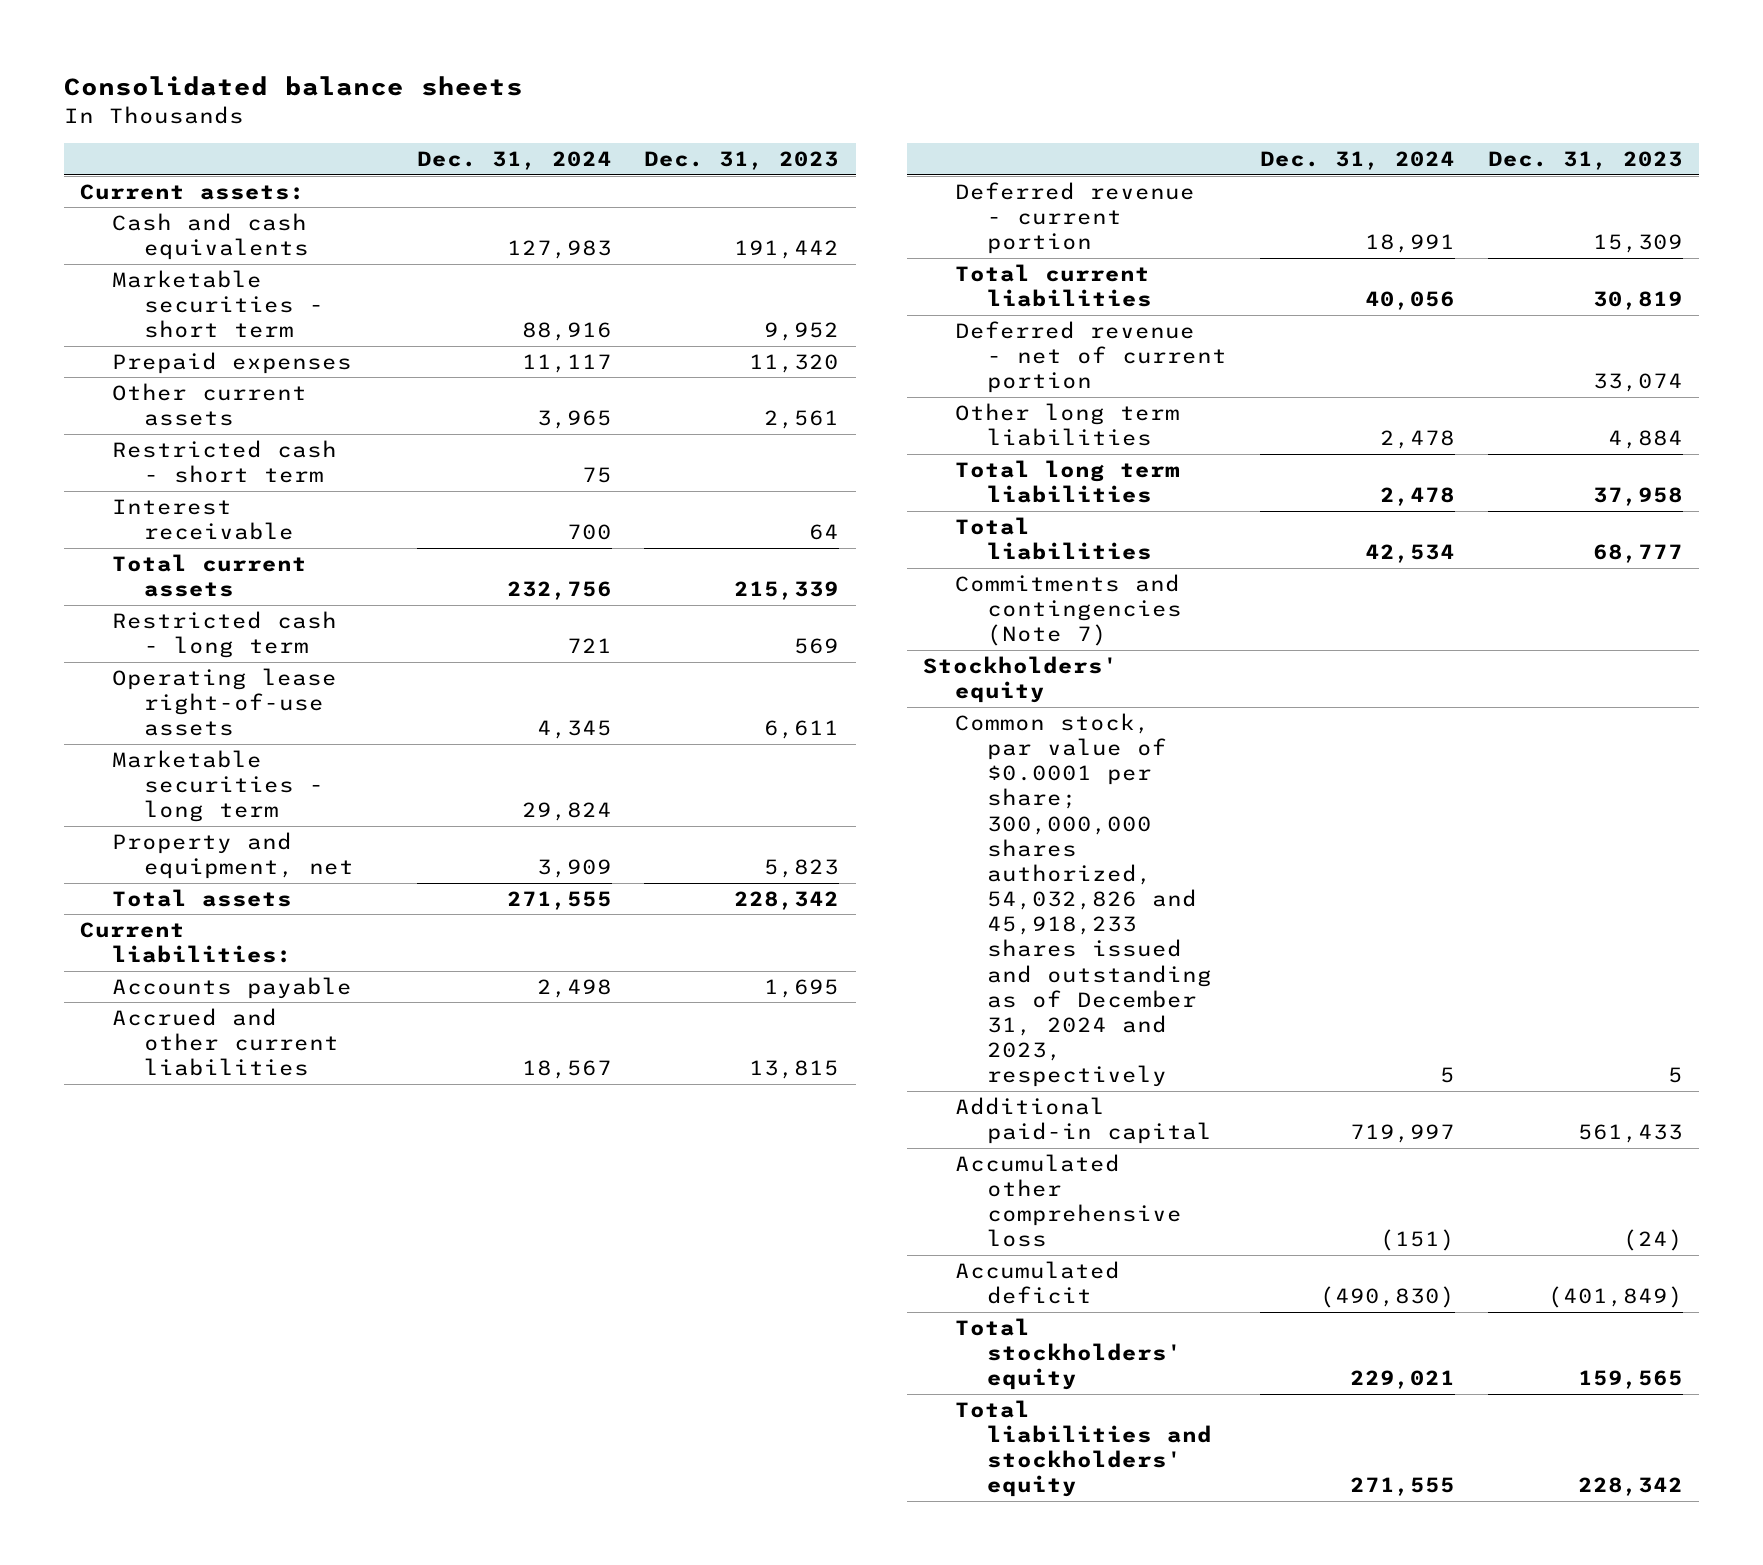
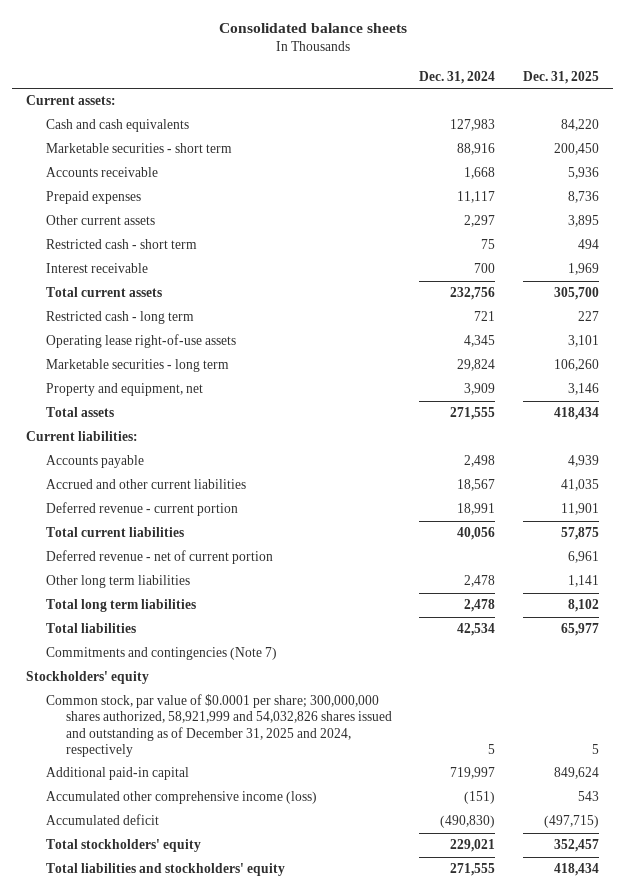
- | Dec. 31, 2024 | Dec. 31, 2023
+ | Dec. 31, 2024 | Dec. 31, 2025
+ Accounts receivable | 1,668 | 5,936
- Other current assets | 3,965 | 2,561
+ Other current assets | 2,297 | 3,895
- Common stock, par value of $0.0001 per share; 300,000,000 shares authorized, 54,032,826 and 45,918,233 shares issued and outstanding as of December 31, 2024 and 2023, respectively | 5 | 5
+ Common stock, par value of $0.0001 per share; 300,000,000 shares authorized, 58,921,999 and 54,032,826 shares issued and outstanding as of December 31, 2025 and 2024, respectively | 5 | 5
- Accumulated other comprehensive loss | (151) | (24)
+ Accumulated other comprehensive income (loss) | (151) | 543

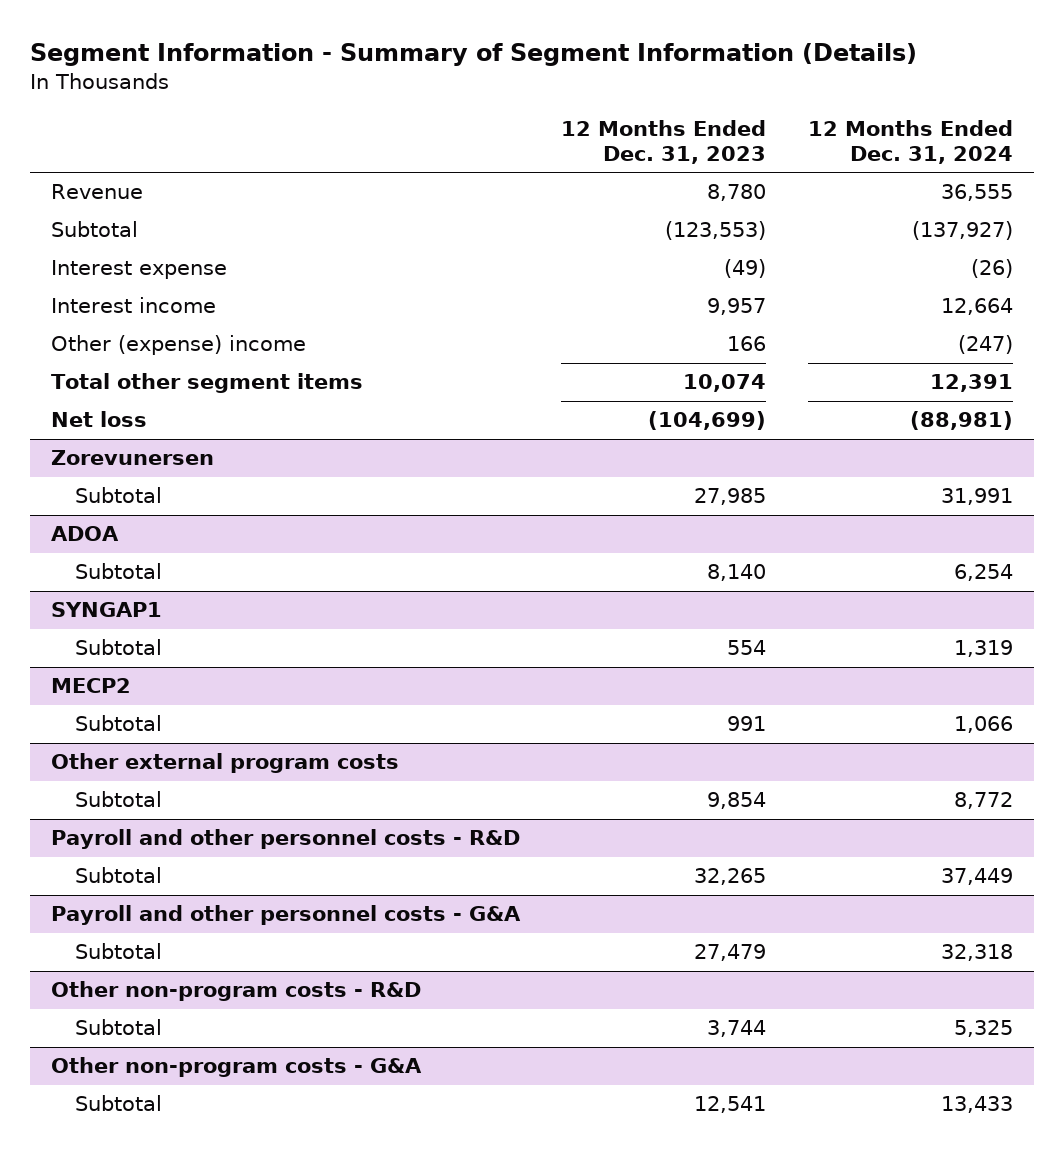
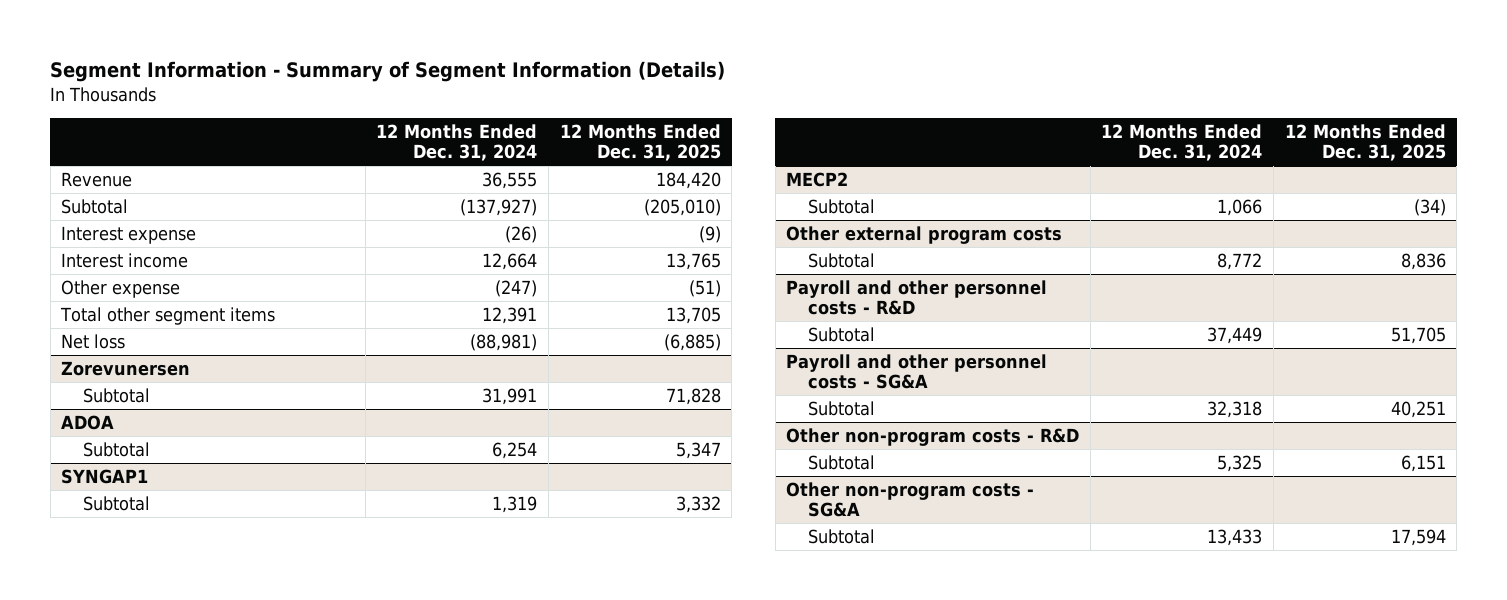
- | 12 Months Ended Dec. 31, 2023 | 12 Months Ended Dec. 31, 2024
+ | 12 Months Ended Dec. 31, 2024 | 12 Months Ended Dec. 31, 2025
- Other (expense) income | 166 | (247)
+ Other expense | (247) | (51)
- Payroll and other personnel costs - G&A
+ Payroll and other personnel costs - SG&A
- Other non-program costs - G&A
+ Other non-program costs - SG&A

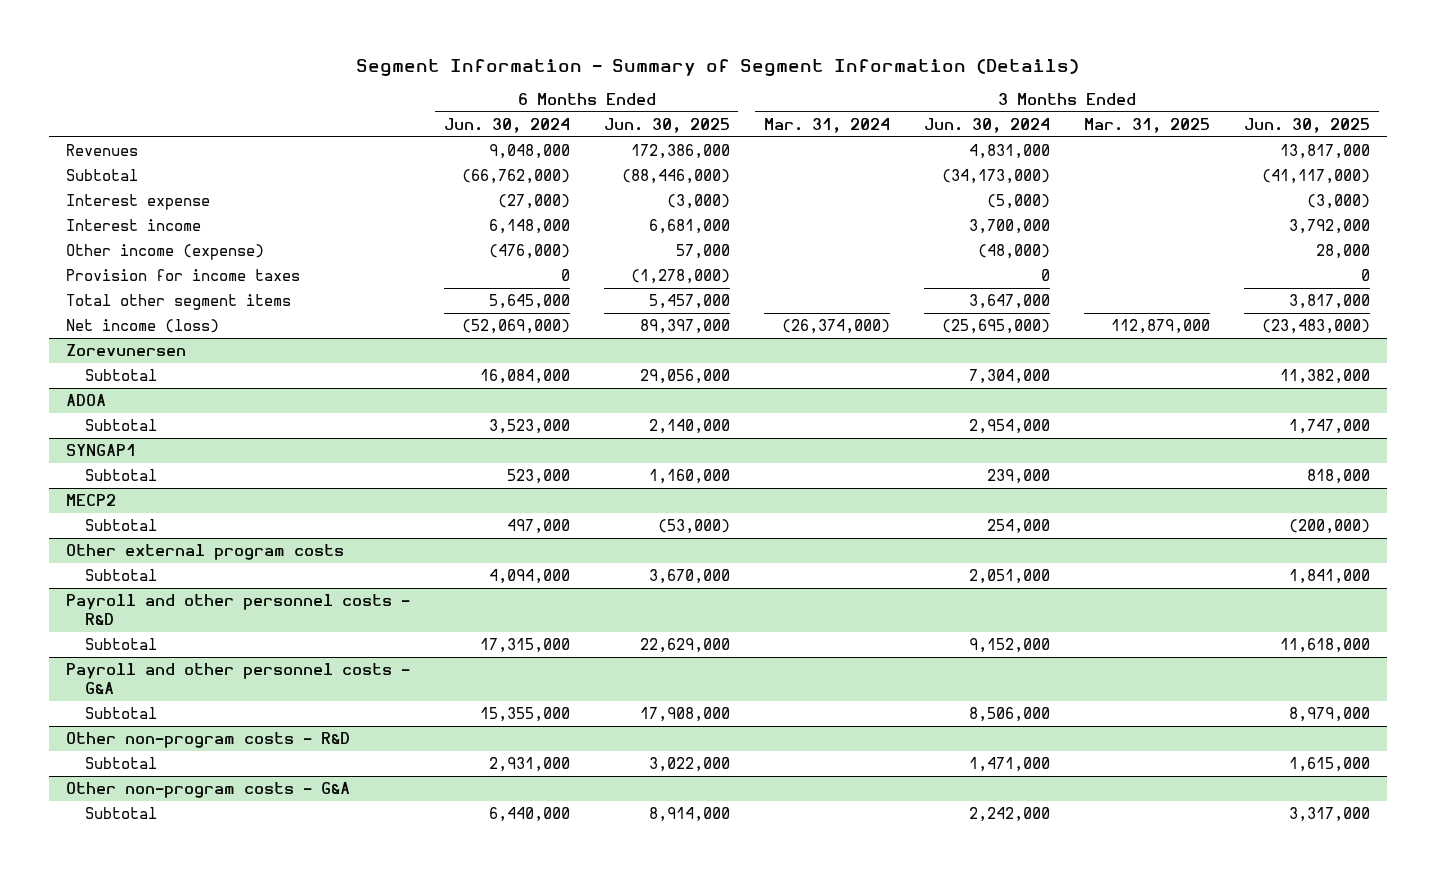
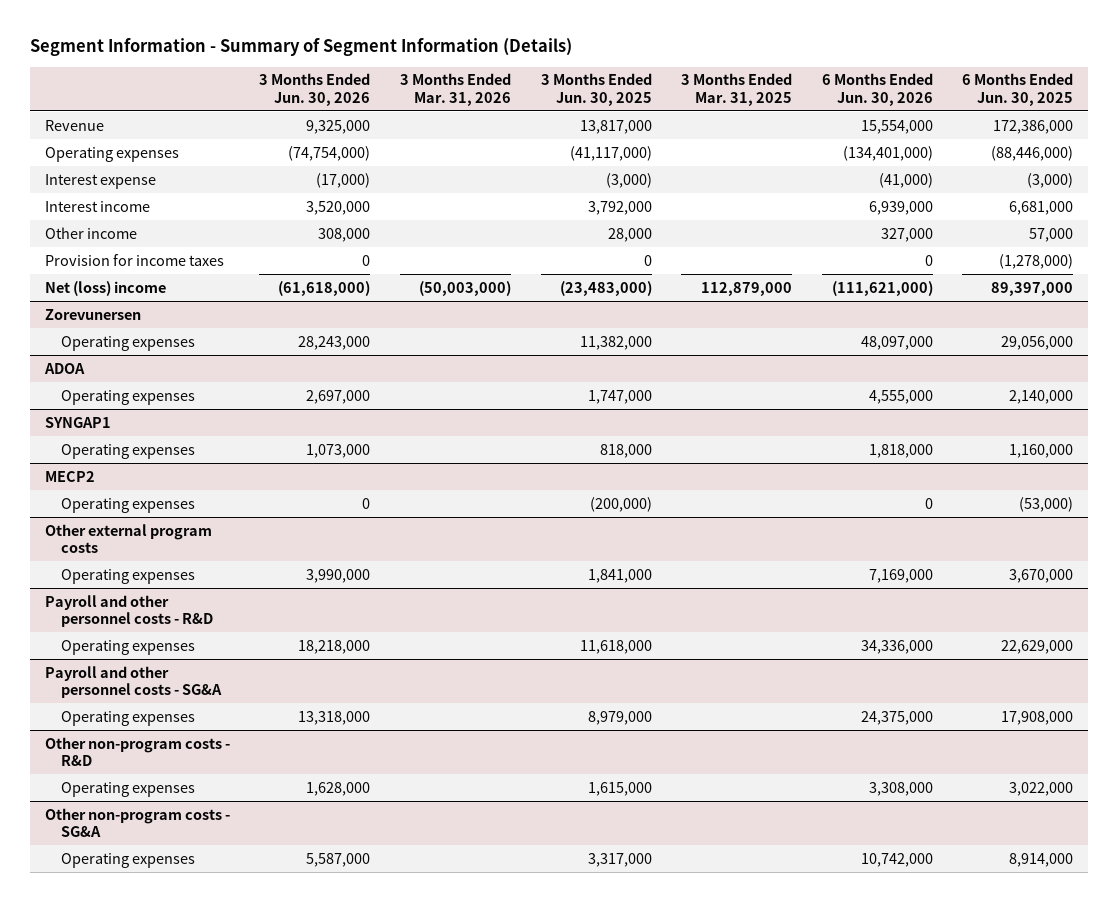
- | 6 Months Ended Jun. 30, 2024 | 6 Months Ended Jun. 30, 2025 | 3 Months Ended Mar. 31, 2024 | 3 Months Ended Jun. 30, 2024 | 3 Months Ended Mar. 31, 2025 | 3 Months Ended Jun. 30, 2025
+ | 3 Months Ended Jun. 30, 2026 | 3 Months Ended Mar. 31, 2026 | 3 Months Ended Jun. 30, 2025 | 3 Months Ended Mar. 31, 2025 | 6 Months Ended Jun. 30, 2026 | 6 Months Ended Jun. 30, 2025
- Revenues | 9,048,000 | 172,386,000 | | 4,831,000 | | 13,817,000
- Subtotal | (66,762,000) | (88,446,000) | | (34,173,000) | | (41,117,000)
+ Revenue | 9,325,000 | | 13,817,000 | | 15,554,000 | 172,386,000
+ Operating expenses | (74,754,000) | | (41,117,000) | | (134,401,000) | (88,446,000)
- Other income (expense) | (476,000) | 57,000 | | (48,000) | | 28,000
+ Other income | 308,000 | | 28,000 | | 327,000 | 57,000
- Total other segment items | 5,645,000 | 5,457,000 | | 3,647,000 | | 3,817,000
- Net income (loss) | (52,069,000) | 89,397,000 | (26,374,000) | (25,695,000) | 112,879,000 | (23,483,000)
+ Net (loss) income | (61,618,000) | (50,003,000) | (23,483,000) | 112,879,000 | (111,621,000) | 89,397,000
@ Zorevunersen
- Subtotal | 16,084,000 | 29,056,000 | | 7,304,000 | | 11,382,000
+ Operating expenses | 28,243,000 | | 11,382,000 | | 48,097,000 | 29,056,000
@ ADOA
- Subtotal | 3,523,000 | 2,140,000 | | 2,954,000 | | 1,747,000
+ Operating expenses | 2,697,000 | | 1,747,000 | | 4,555,000 | 2,140,000
@ SYNGAP1
- Subtotal | 523,000 | 1,160,000 | | 239,000 | | 818,000
+ Operating expenses | 1,073,000 | | 818,000 | | 1,818,000 | 1,160,000
@ MECP2
- Subtotal | 497,000 | (53,000) | | 254,000 | | (200,000)
+ Operating expenses | 0 | | (200,000) | | 0 | (53,000)
@ Other external program costs
- Subtotal | 4,094,000 | 3,670,000 | | 2,051,000 | | 1,841,000
+ Operating expenses | 3,990,000 | | 1,841,000 | | 7,169,000 | 3,670,000
@ Payroll and other personnel costs - R&D
- Subtotal | 17,315,000 | 22,629,000 | | 9,152,000 | | 11,618,000
- Payroll and other personnel costs - G&A
- Subtotal | 15,355,000 | 17,908,000 | | 8,506,000 | | 8,979,000
@ Payroll and other personnel costs - R&D
+ Operating expenses | 18,218,000 | | 11,618,000 | | 34,336,000 | 22,629,000
+ Payroll and other personnel costs - SG&A
+ Operating expenses | 13,318,000 | | 8,979,000 | | 24,375,000 | 17,908,000
@ Other non-program costs - R&D
- Subtotal | 2,931,000 | 3,022,000 | | 1,471,000 | | 1,615,000
- Other non-program costs - G&A
- Subtotal | 6,440,000 | 8,914,000 | | 2,242,000 | | 3,317,000
@ Other non-program costs - R&D
+ Operating expenses | 1,628,000 | | 1,615,000 | | 3,308,000 | 3,022,000
+ Other non-program costs - SG&A
+ Operating expenses | 5,587,000 | | 3,317,000 | | 10,742,000 | 8,914,000

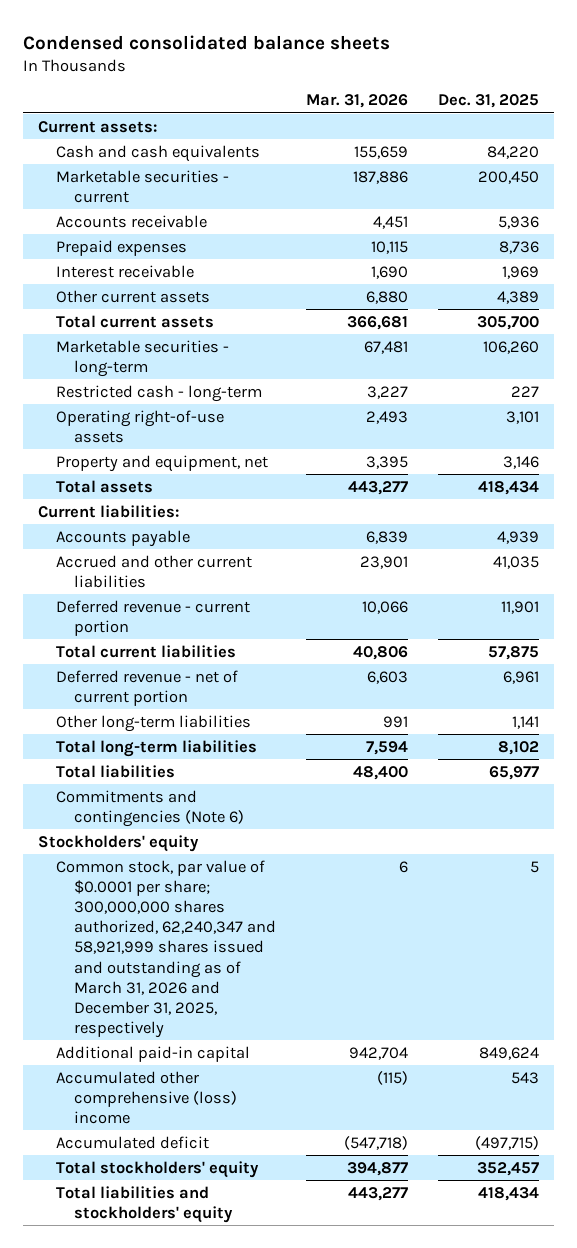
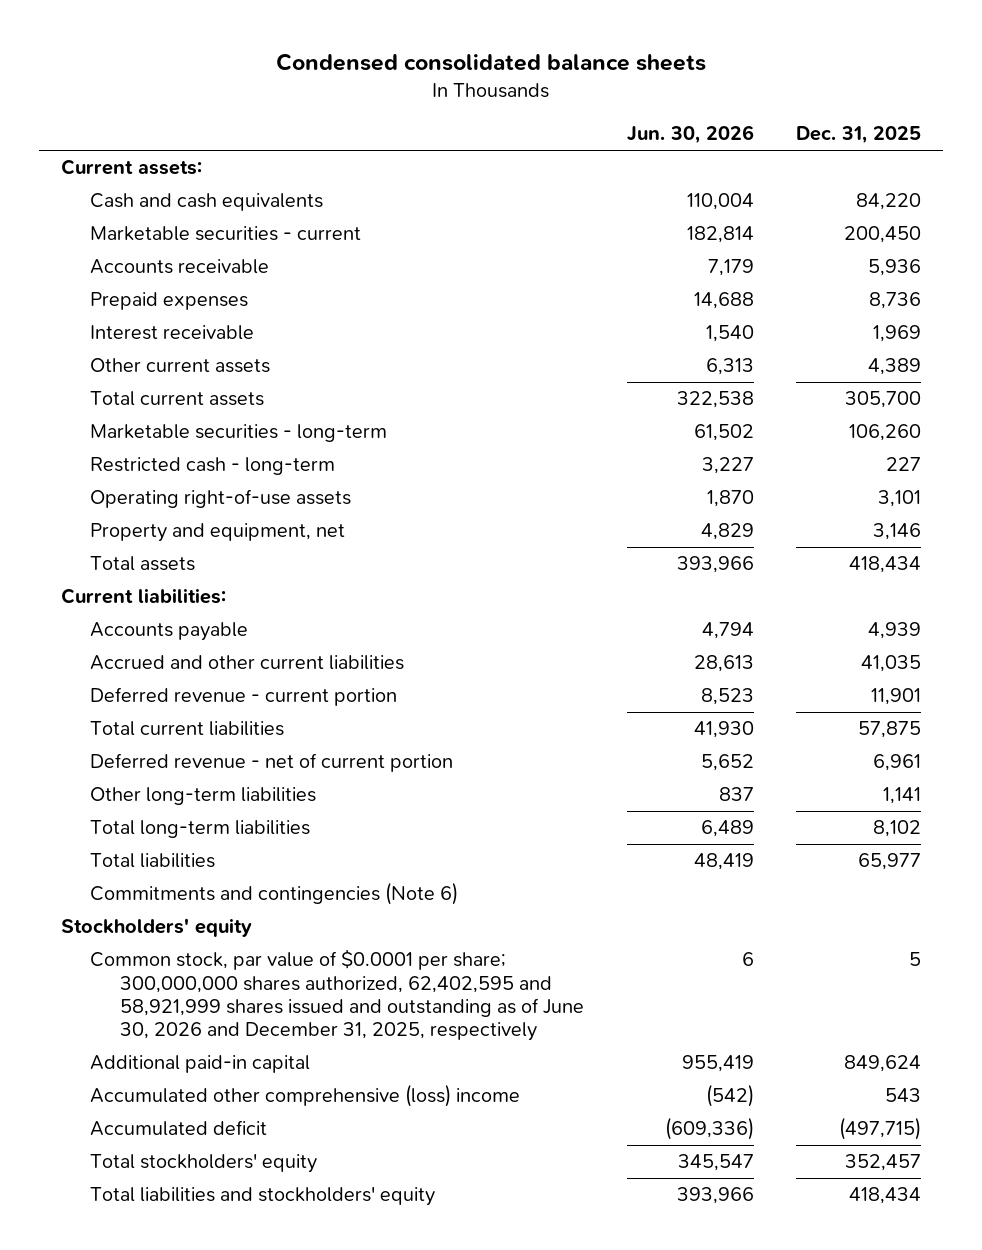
- | Mar. 31, 2026 | Dec. 31, 2025
+ | Jun. 30, 2026 | Dec. 31, 2025
- Common stock, par value of $0.0001 per share; 300,000,000 shares authorized, 62,240,347 and 58,921,999 shares issued and outstanding as of March 31, 2026 and December 31, 2025, respectively | 6 | 5
+ Common stock, par value of $0.0001 per share; 300,000,000 shares authorized, 62,402,595 and 58,921,999 shares issued and outstanding as of June 30, 2026 and December 31, 2025, respectively | 6 | 5

